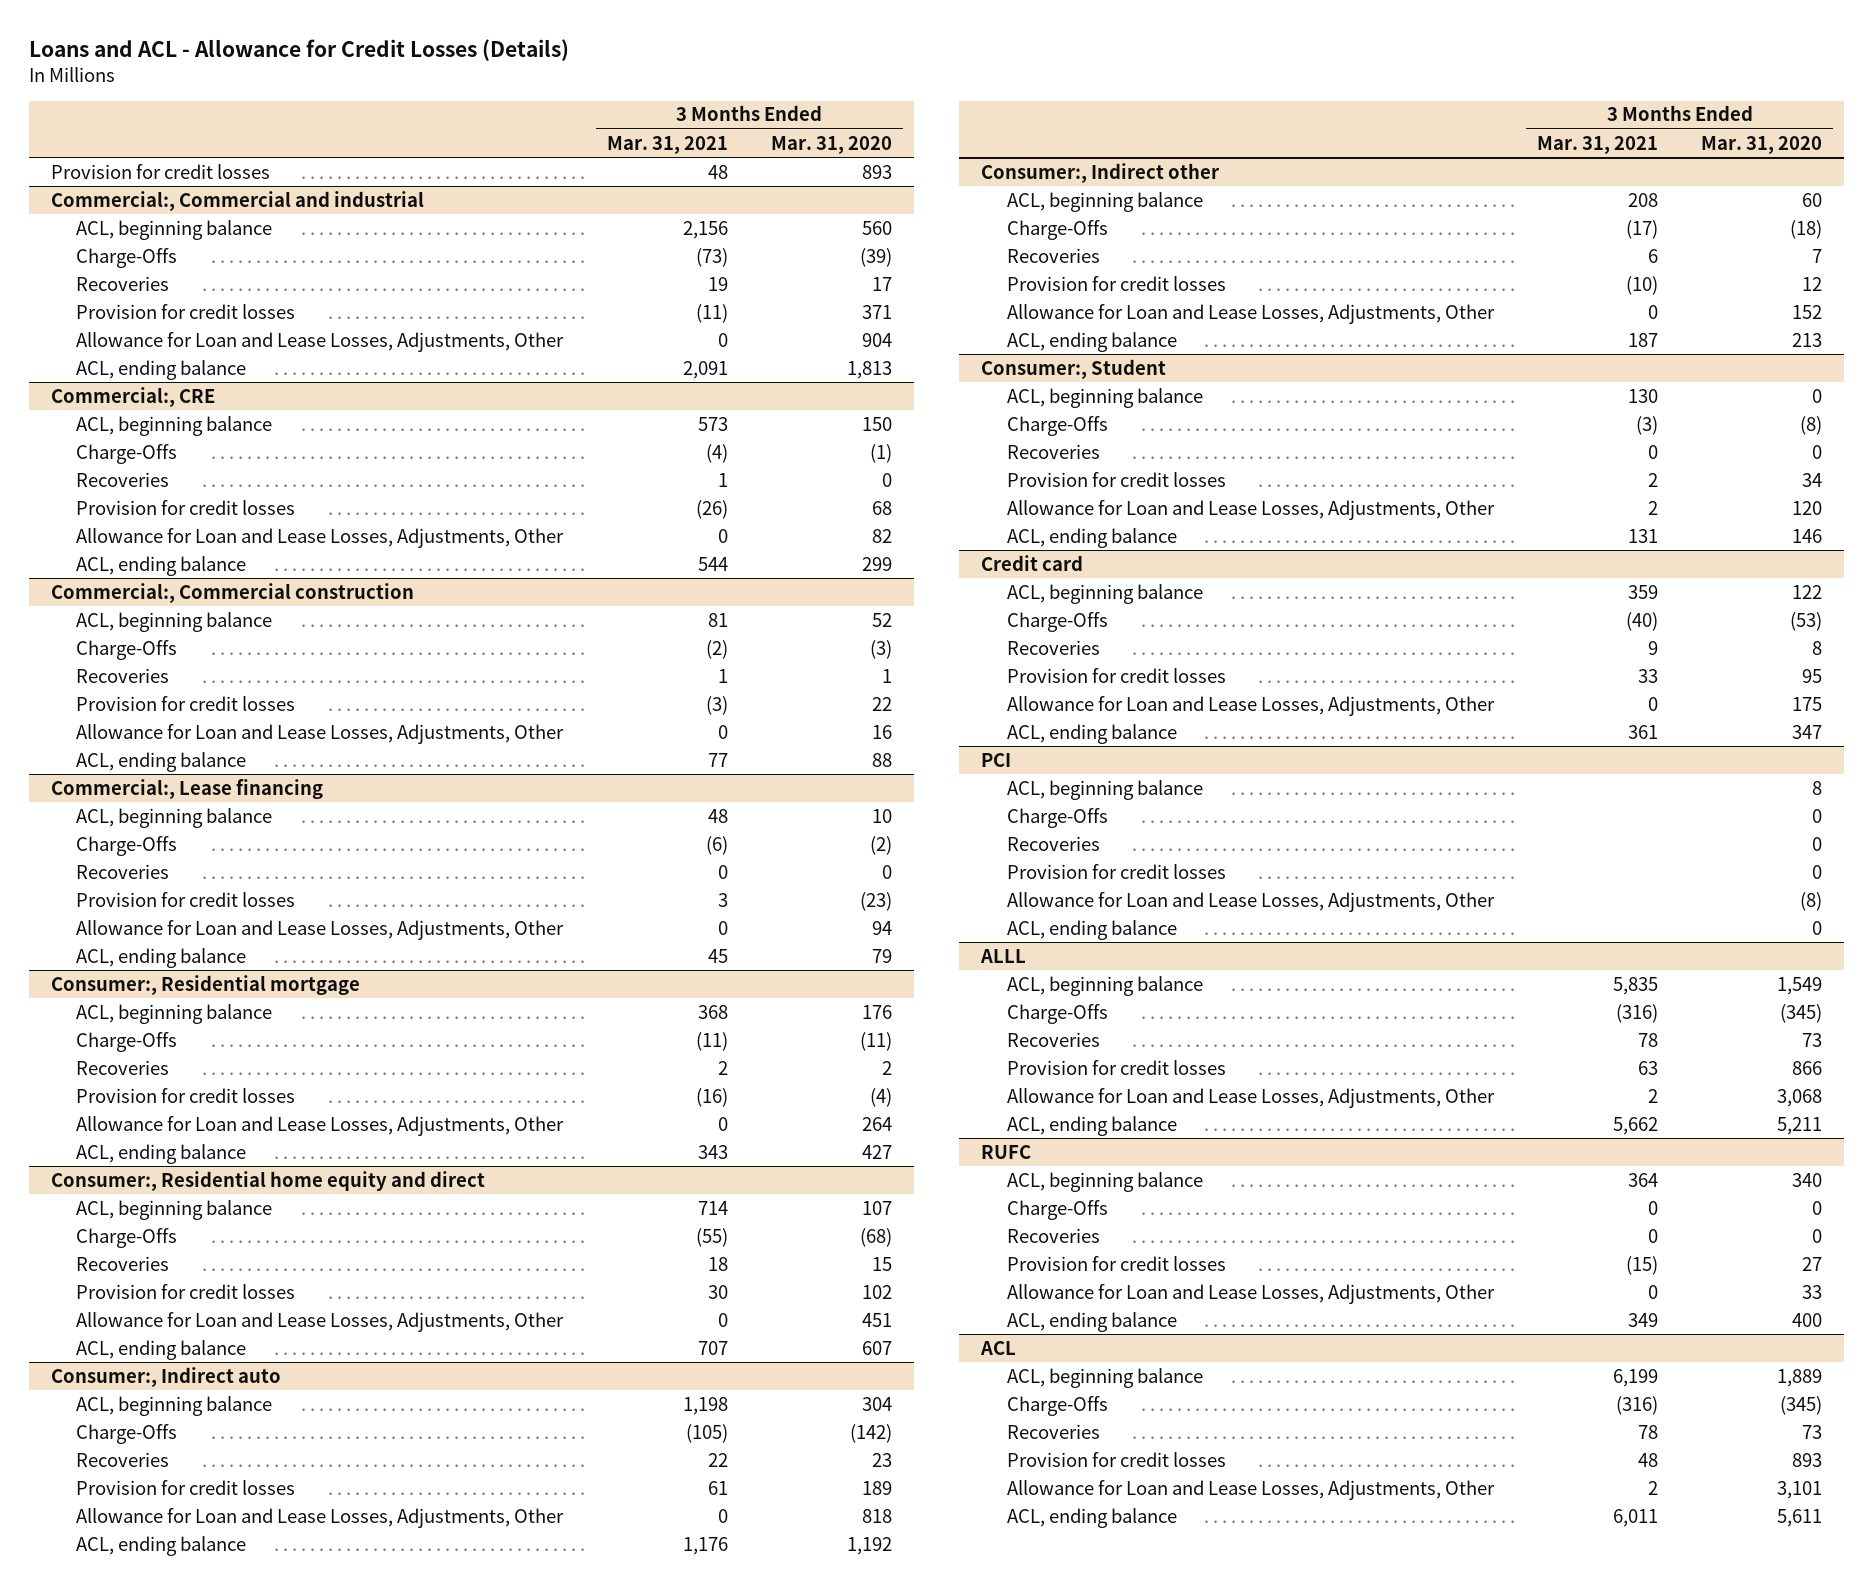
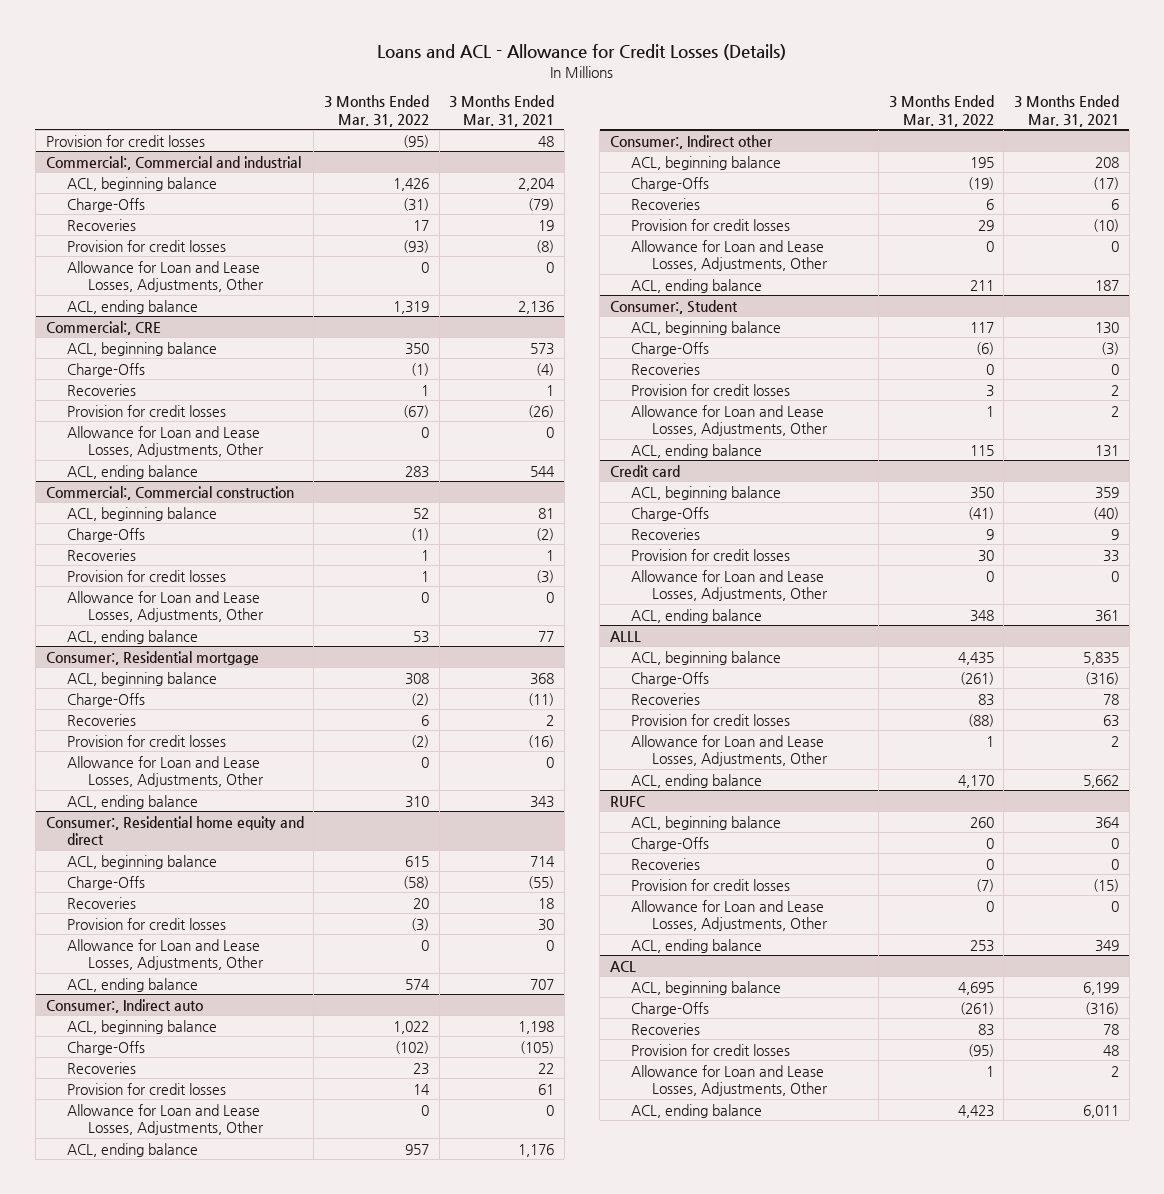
- | 3 Months Ended Mar. 31, 2021 | 3 Months Ended Mar. 31, 2020
+ | 3 Months Ended Mar. 31, 2022 | 3 Months Ended Mar. 31, 2021
@ Commercial:, Commercial and industrial
- ACL, beginning balance | 2,156 | 560
- Charge-Offs | (73) | (39)
+ ACL, beginning balance | 1,426 | 2,204
+ Charge-Offs | (31) | (79)
- Provision for credit losses | (11) | 371
+ Provision for credit losses | (93) | (8)
- ACL, ending balance | 2,091 | 1,813
+ ACL, ending balance | 1,319 | 2,136
- Commercial:, Lease financing
- ACL, beginning balance | 48 | 10
- Charge-Offs | (6) | (2)
- Recoveries | 0 | 0
- Provision for credit losses | 3 | (23)
- Allowance for Loan and Lease Losses, Adjustments, Other | 0 | 94
- ACL, ending balance | 45 | 79
- PCI
- ACL, beginning balance | | 8
- Charge-Offs | | 0
- Recoveries | | 0
- Provision for credit losses | | 0
- Allowance for Loan and Lease Losses, Adjustments, Other | | (8)
- ACL, ending balance | | 0

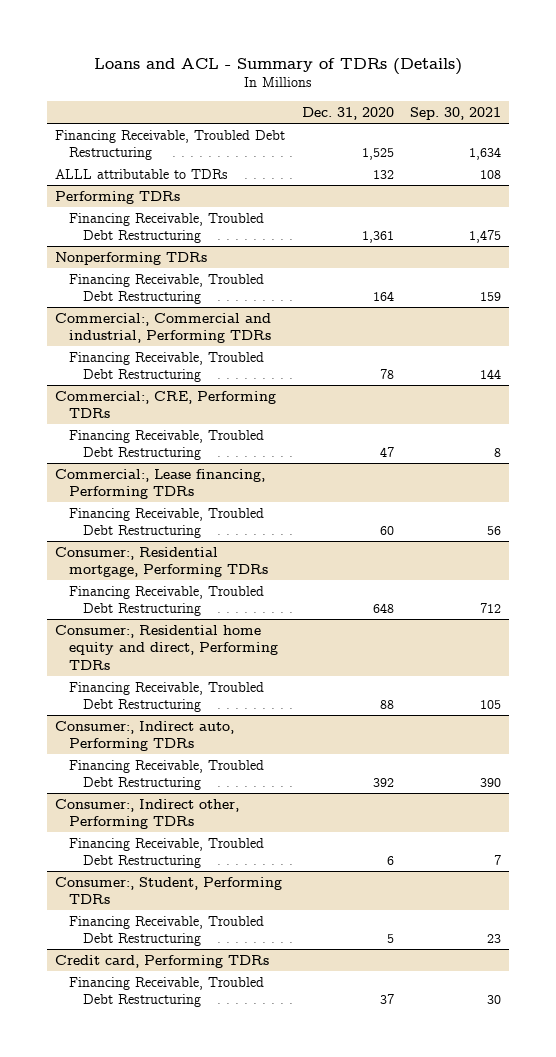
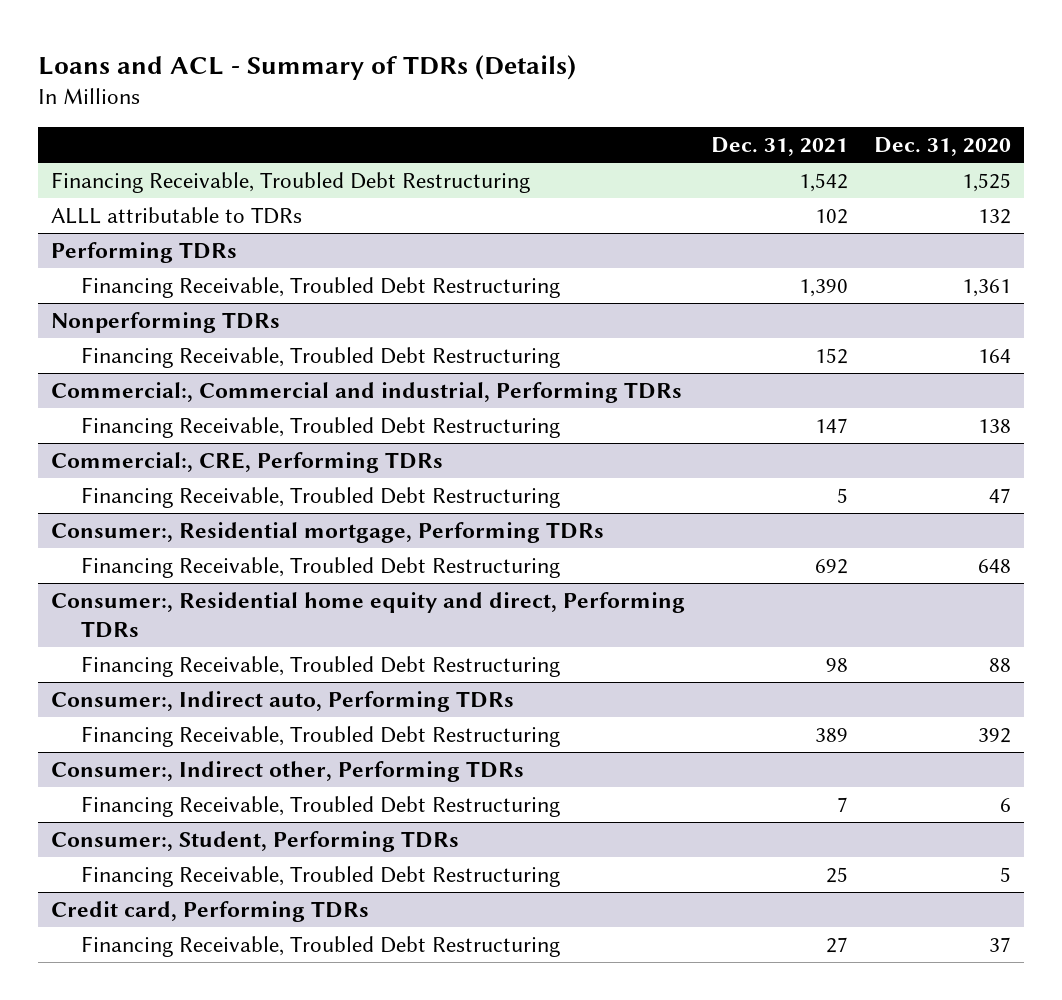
- | Dec. 31, 2020 | Sep. 30, 2021
+ | Dec. 31, 2021 | Dec. 31, 2020
@ Commercial:, Commercial and industrial, Performing TDRs
- Financing Receivable, Troubled Debt Restructuring | 78 | 144
+ Financing Receivable, Troubled Debt Restructuring | 147 | 138
- Commercial:, Lease financing, Performing TDRs
- Financing Receivable, Troubled Debt Restructuring | 60 | 56

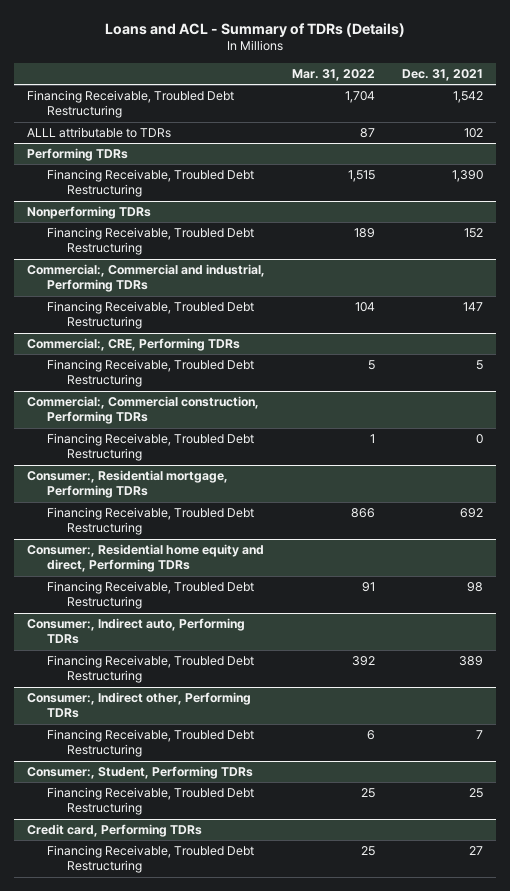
- | Dec. 31, 2021 | Dec. 31, 2020
+ | Mar. 31, 2022 | Dec. 31, 2021
+ Commercial:, Commercial construction, Performing TDRs
+ Financing Receivable, Troubled Debt Restructuring | 1 | 0

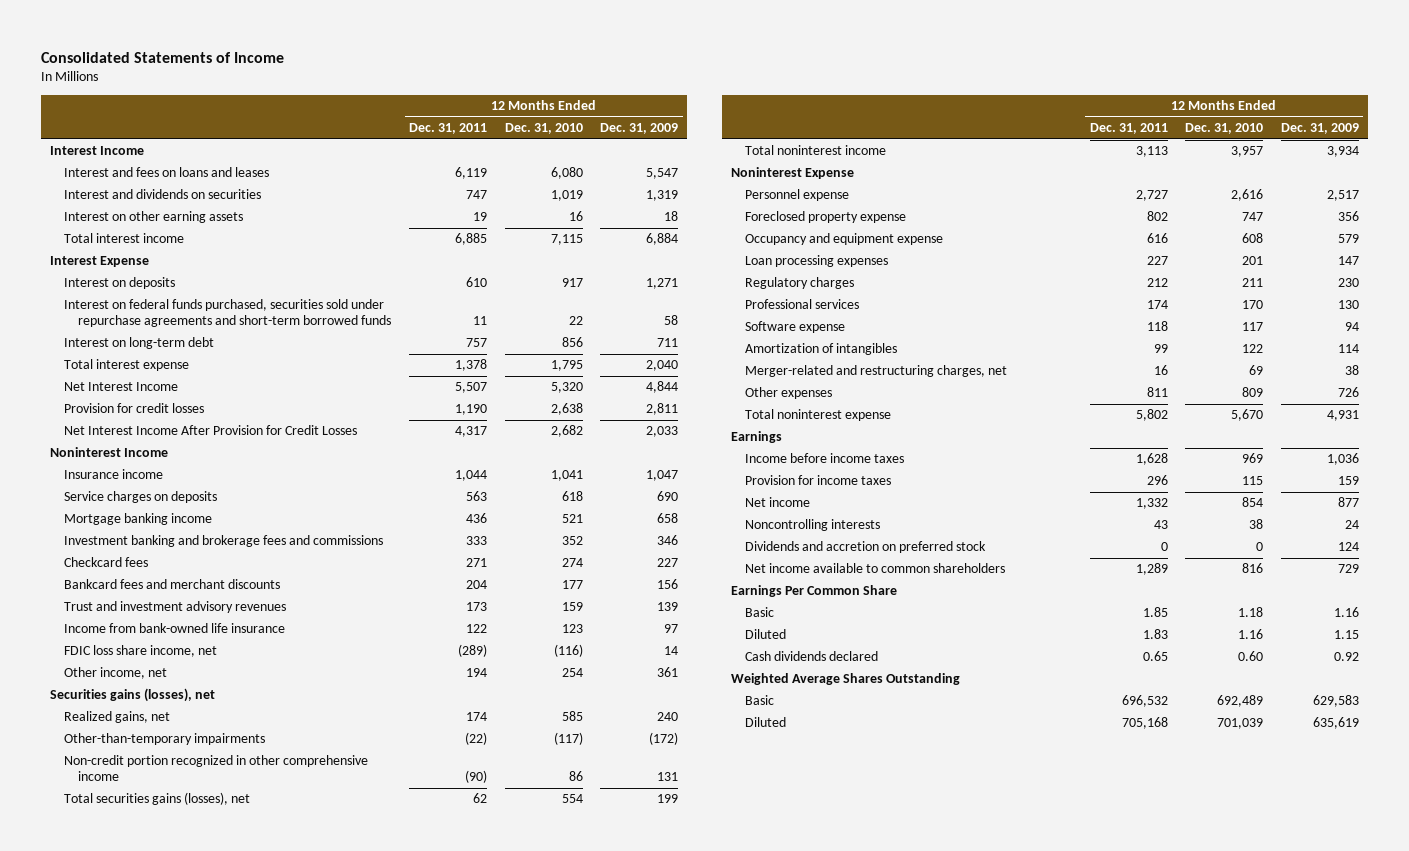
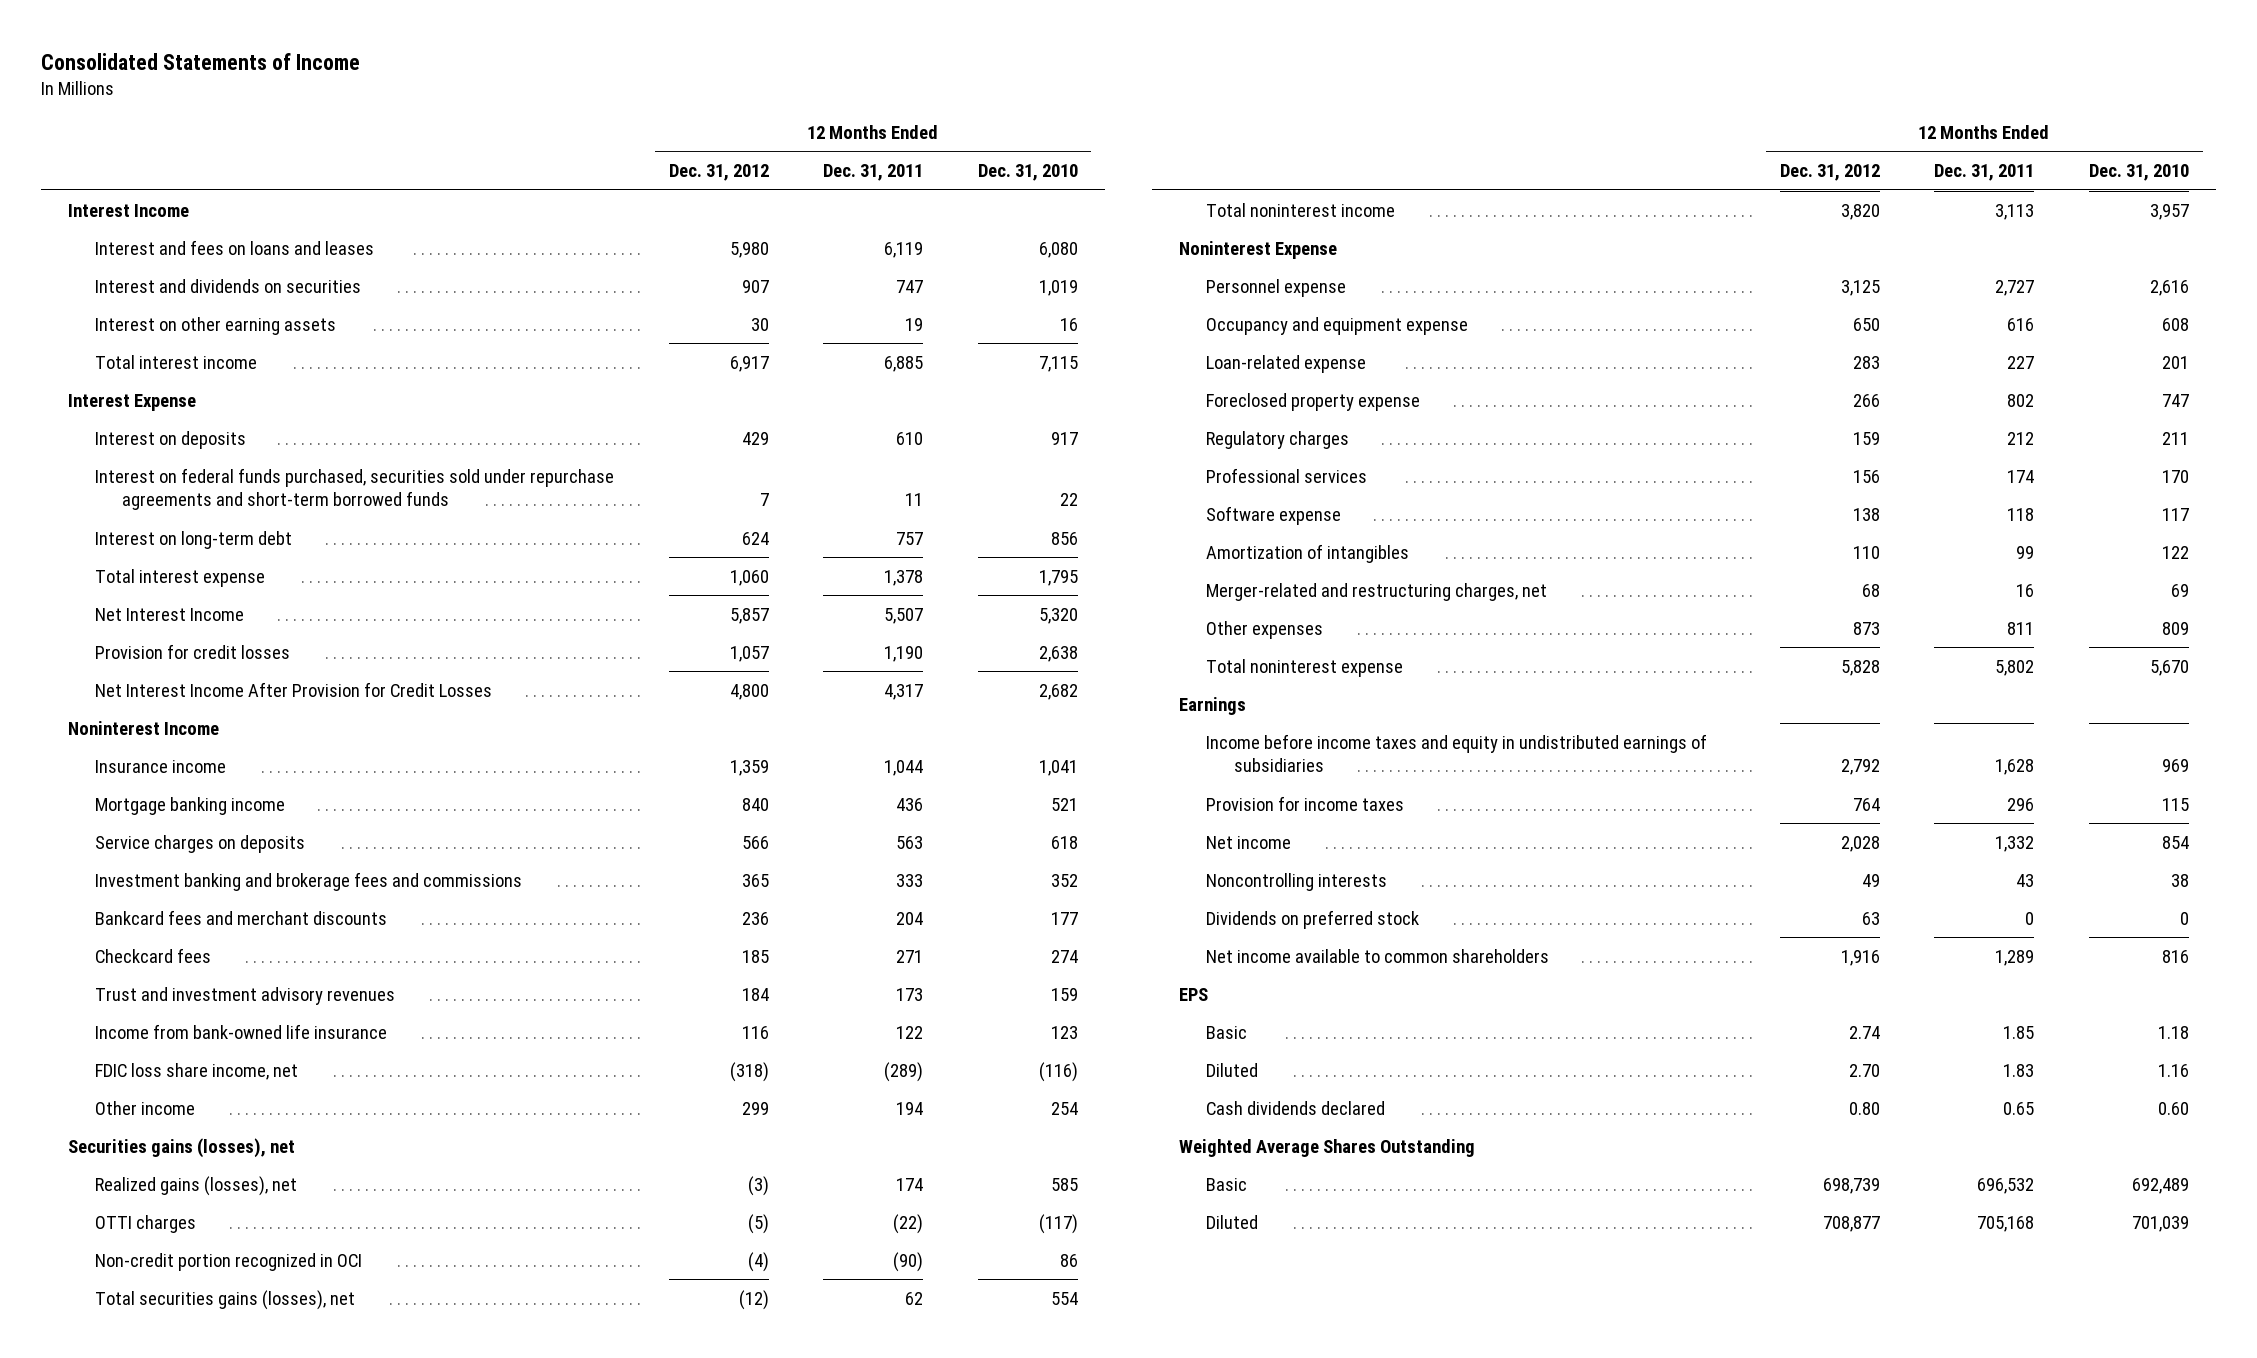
- | 12 Months Ended Dec. 31, 2011 | 12 Months Ended Dec. 31, 2010 | 12 Months Ended Dec. 31, 2009
+ | 12 Months Ended Dec. 31, 2012 | 12 Months Ended Dec. 31, 2011 | 12 Months Ended Dec. 31, 2010
moved down: Service charges on deposits | 566 | 563 | 618
moved down: Checkcard fees | 185 | 271 | 274
- Other income, net | 194 | 254 | 361
+ Other income | 299 | 194 | 254
- Realized gains, net | 174 | 585 | 240
- Other-than-temporary impairments | (22) | (117) | (172)
- Non-credit portion recognized in other comprehensive income | (90) | 86 | 131
+ Realized gains (losses), net | (3) | 174 | 585
+ OTTI charges | (5) | (22) | (117)
+ Non-credit portion recognized in OCI | (4) | (90) | 86
- Loan processing expenses | 227 | 201 | 147
+ Loan-related expense | 283 | 227 | 201
moved down: Foreclosed property expense | 266 | 802 | 747
- Income before income taxes | 1,628 | 969 | 1,036
+ Income before income taxes and equity in undistributed earnings of subsidiaries | 2,792 | 1,628 | 969
- Dividends and accretion on preferred stock | 0 | 0 | 124
+ Dividends on preferred stock | 63 | 0 | 0
- Earnings Per Common Share
+ EPS

